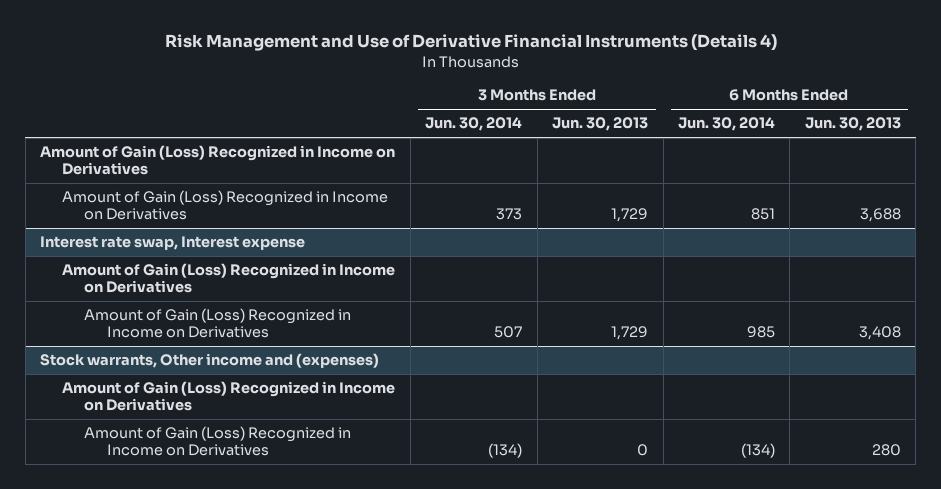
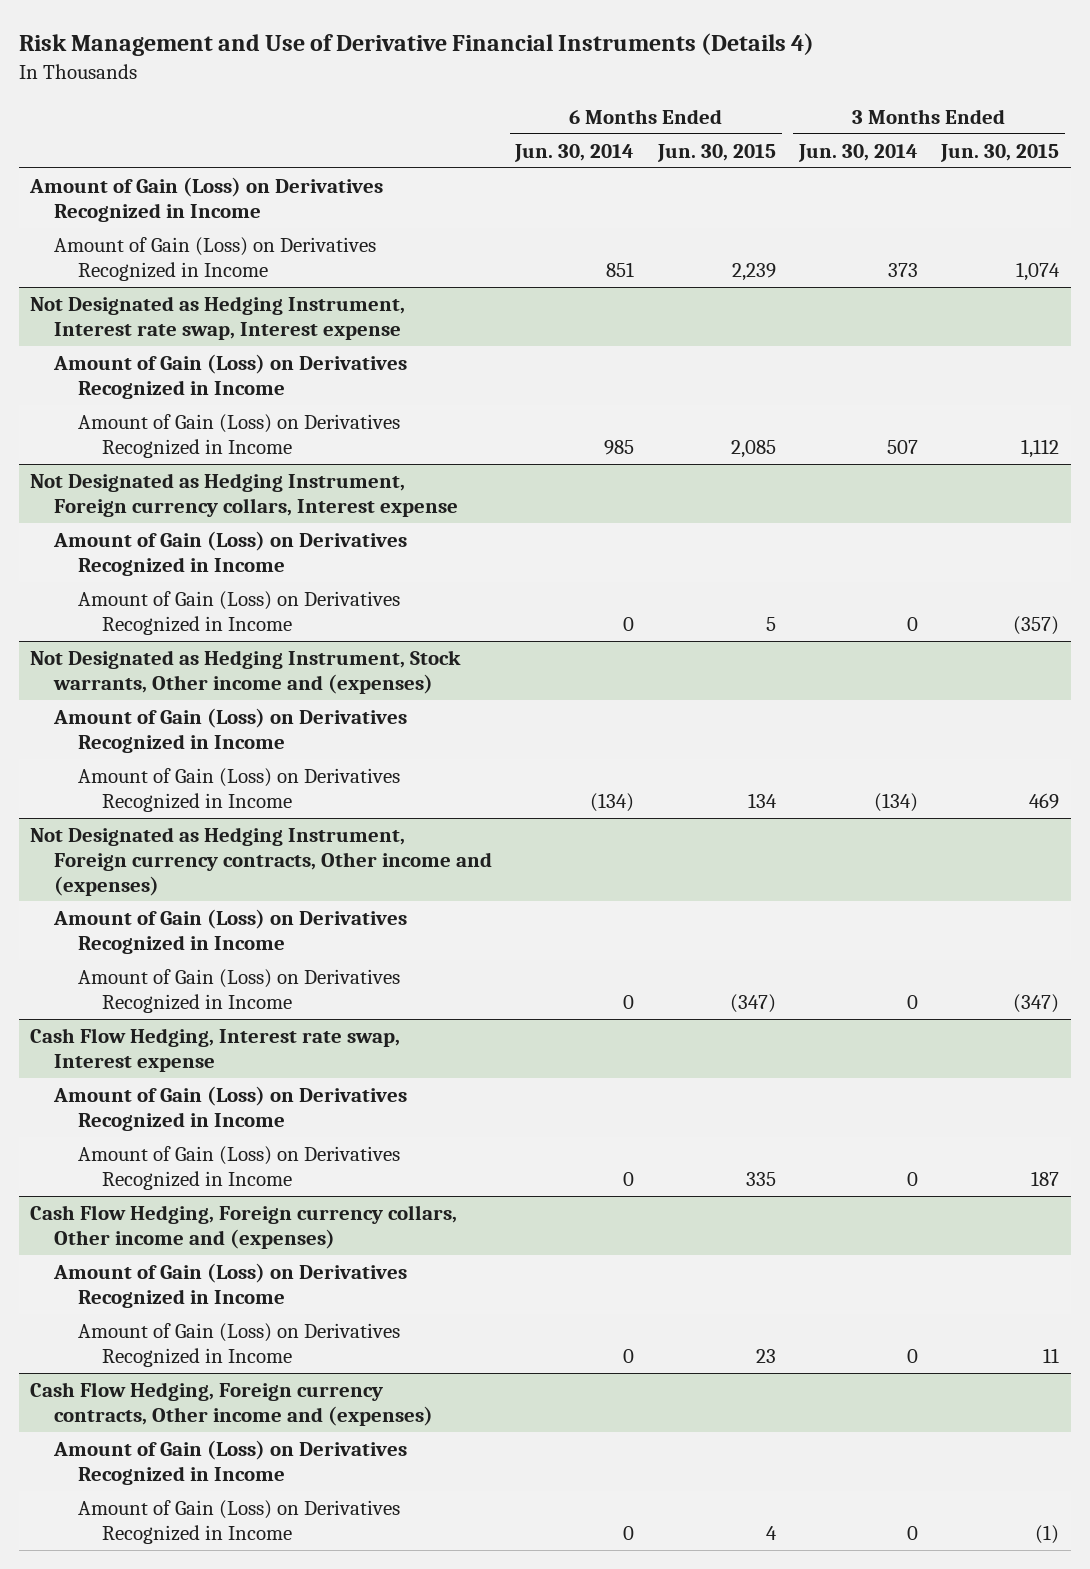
- | 3 Months Ended Jun. 30, 2014 | 3 Months Ended Jun. 30, 2013 | 6 Months Ended Jun. 30, 2014 | 6 Months Ended Jun. 30, 2013
+ | 6 Months Ended Jun. 30, 2014 | 6 Months Ended Jun. 30, 2015 | 3 Months Ended Jun. 30, 2014 | 3 Months Ended Jun. 30, 2015
- Amount of Gain (Loss) Recognized in Income on Derivatives
- Amount of Gain (Loss) Recognized in Income on Derivatives | 373 | 1,729 | 851 | 3,688
- Interest rate swap, Interest expense
- Amount of Gain (Loss) Recognized in Income on Derivatives
- Amount of Gain (Loss) Recognized in Income on Derivatives | 507 | 1,729 | 985 | 3,408
- Stock warrants, Other income and (expenses)
- Amount of Gain (Loss) Recognized in Income on Derivatives
- Amount of Gain (Loss) Recognized in Income on Derivatives | (134) | 0 | (134) | 280
+ Amount of Gain (Loss) on Derivatives Recognized in Income
+ Amount of Gain (Loss) on Derivatives Recognized in Income | 851 | 2,239 | 373 | 1,074
+ Not Designated as Hedging Instrument, Interest rate swap, Interest expense
+ Amount of Gain (Loss) on Derivatives Recognized in Income
+ Amount of Gain (Loss) on Derivatives Recognized in Income | 985 | 2,085 | 507 | 1,112
+ Not Designated as Hedging Instrument, Foreign currency collars, Interest expense
+ Amount of Gain (Loss) on Derivatives Recognized in Income
+ Amount of Gain (Loss) on Derivatives Recognized in Income | 0 | 5 | 0 | (357)
+ Not Designated as Hedging Instrument, Stock warrants, Other income and (expenses)
+ Amount of Gain (Loss) on Derivatives Recognized in Income
+ Amount of Gain (Loss) on Derivatives Recognized in Income | (134) | 134 | (134) | 469
+ Not Designated as Hedging Instrument, Foreign currency contracts, Other income and (expenses)
+ Amount of Gain (Loss) on Derivatives Recognized in Income
+ Amount of Gain (Loss) on Derivatives Recognized in Income | 0 | (347) | 0 | (347)
+ Cash Flow Hedging, Interest rate swap, Interest expense
+ Amount of Gain (Loss) on Derivatives Recognized in Income
+ Amount of Gain (Loss) on Derivatives Recognized in Income | 0 | 335 | 0 | 187
+ Cash Flow Hedging, Foreign currency collars, Other income and (expenses)
+ Amount of Gain (Loss) on Derivatives Recognized in Income
+ Amount of Gain (Loss) on Derivatives Recognized in Income | 0 | 23 | 0 | 11
+ Cash Flow Hedging, Foreign currency contracts, Other income and (expenses)
+ Amount of Gain (Loss) on Derivatives Recognized in Income
+ Amount of Gain (Loss) on Derivatives Recognized in Income | 0 | 4 | 0 | (1)

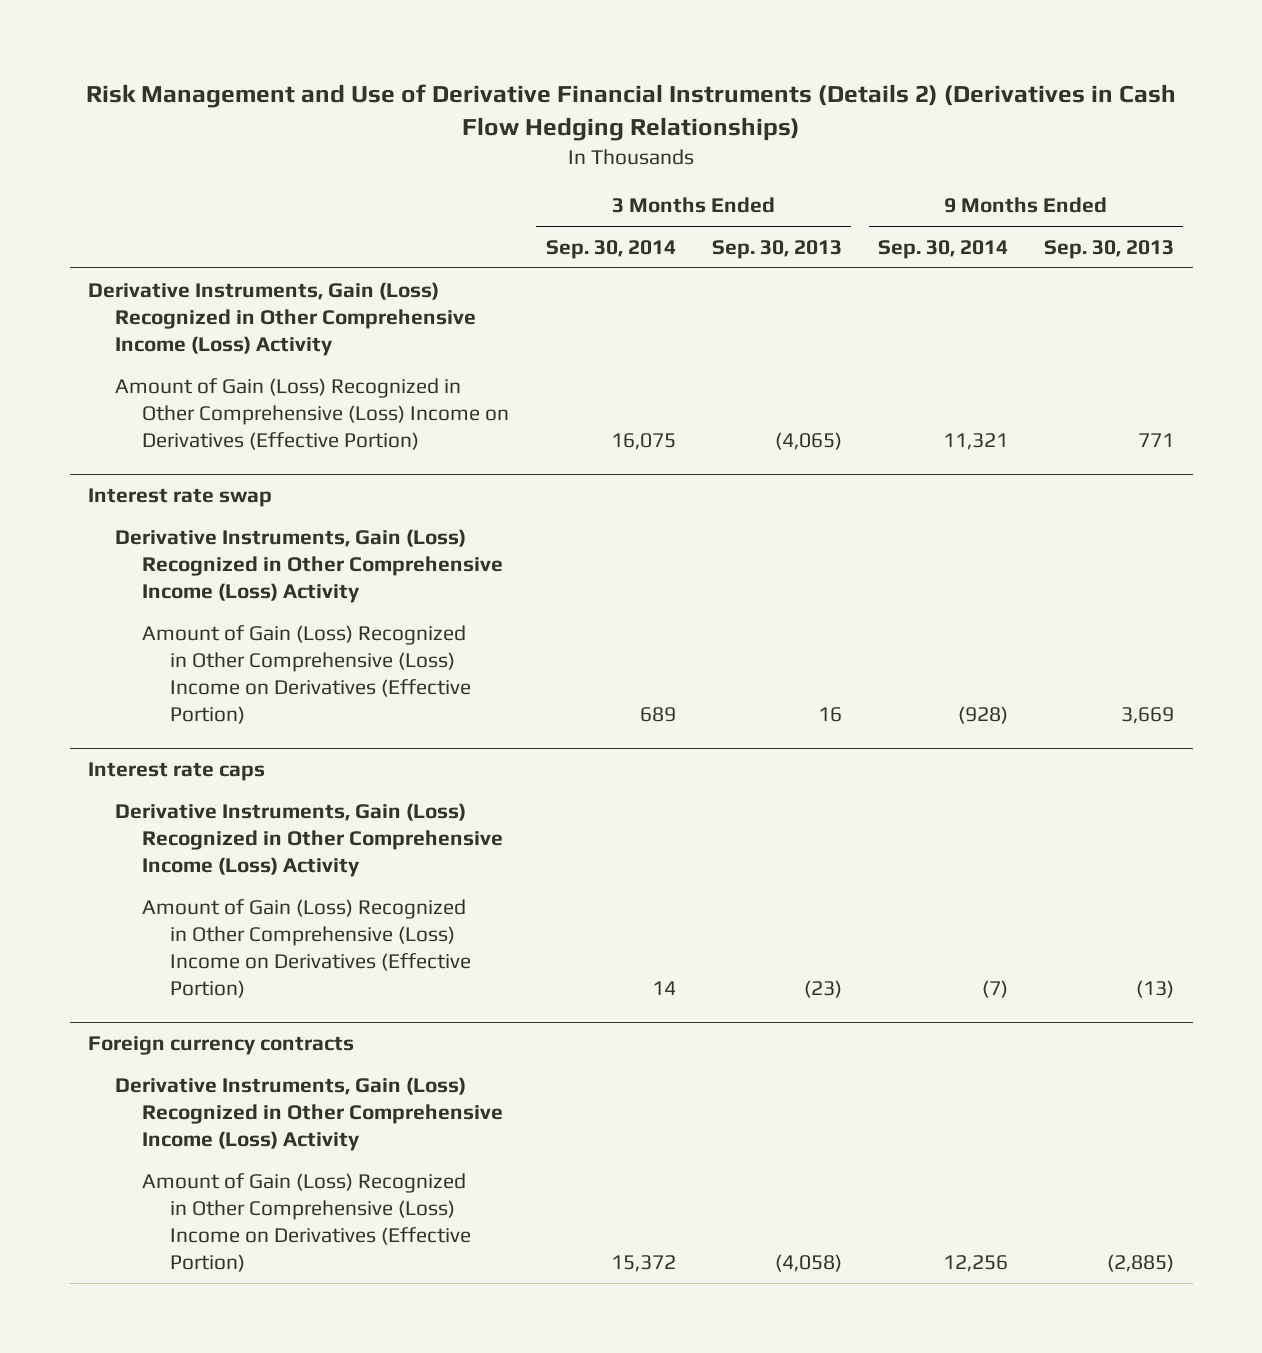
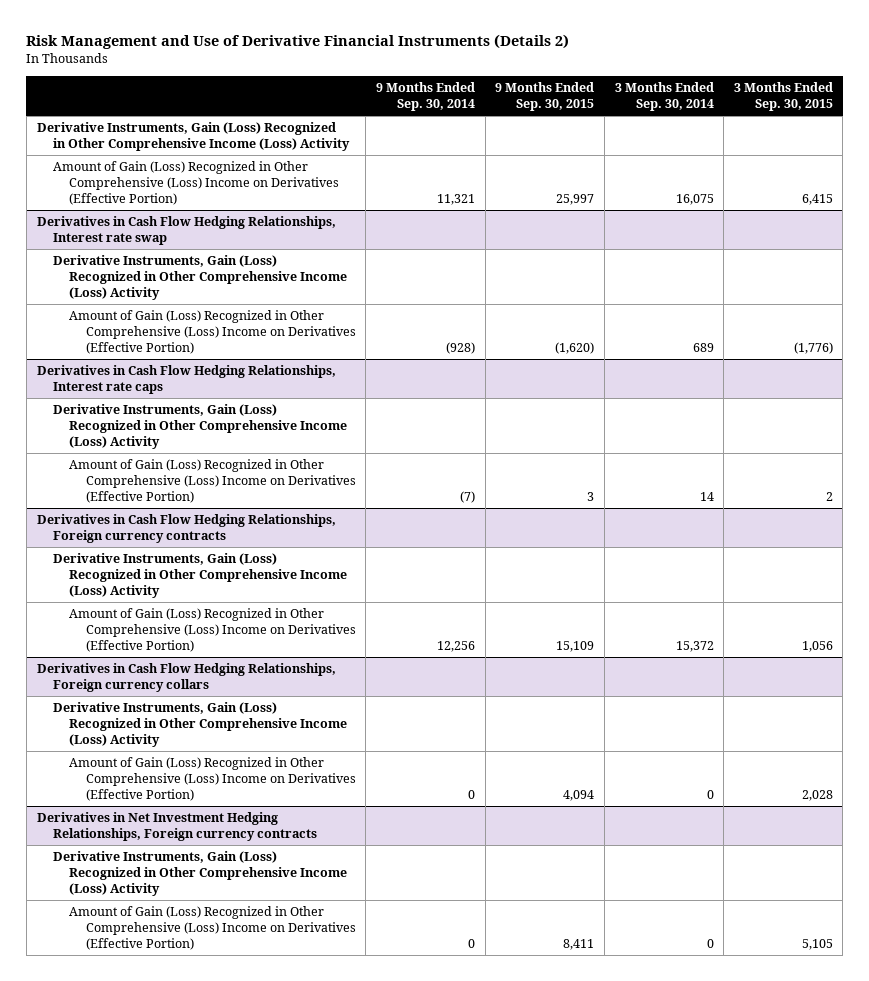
- Risk Management and Use of Derivative Financial Instruments (Details 2) (Derivatives in Cash Flow Hedging Relationships)
+ Risk Management and Use of Derivative Financial Instruments (Details 2)
- | 3 Months Ended Sep. 30, 2014 | 3 Months Ended Sep. 30, 2013 | 9 Months Ended Sep. 30, 2014 | 9 Months Ended Sep. 30, 2013
+ | 9 Months Ended Sep. 30, 2014 | 9 Months Ended Sep. 30, 2015 | 3 Months Ended Sep. 30, 2014 | 3 Months Ended Sep. 30, 2015
- Interest rate swap
+ Derivatives in Cash Flow Hedging Relationships, Interest rate swap
- Interest rate caps
+ Derivatives in Cash Flow Hedging Relationships, Interest rate caps
- Foreign currency contracts
+ Derivatives in Cash Flow Hedging Relationships, Foreign currency contracts
+ Derivatives in Cash Flow Hedging Relationships, Foreign currency collars
+ Derivative Instruments, Gain (Loss) Recognized in Other Comprehensive Income (Loss) Activity
+ Amount of Gain (Loss) Recognized in Other Comprehensive (Loss) Income on Derivatives (Effective Portion) | 0 | 4,094 | 0 | 2,028
+ Derivatives in Net Investment Hedging Relationships, Foreign currency contracts
+ Derivative Instruments, Gain (Loss) Recognized in Other Comprehensive Income (Loss) Activity
+ Amount of Gain (Loss) Recognized in Other Comprehensive (Loss) Income on Derivatives (Effective Portion) | 0 | 8,411 | 0 | 5,105

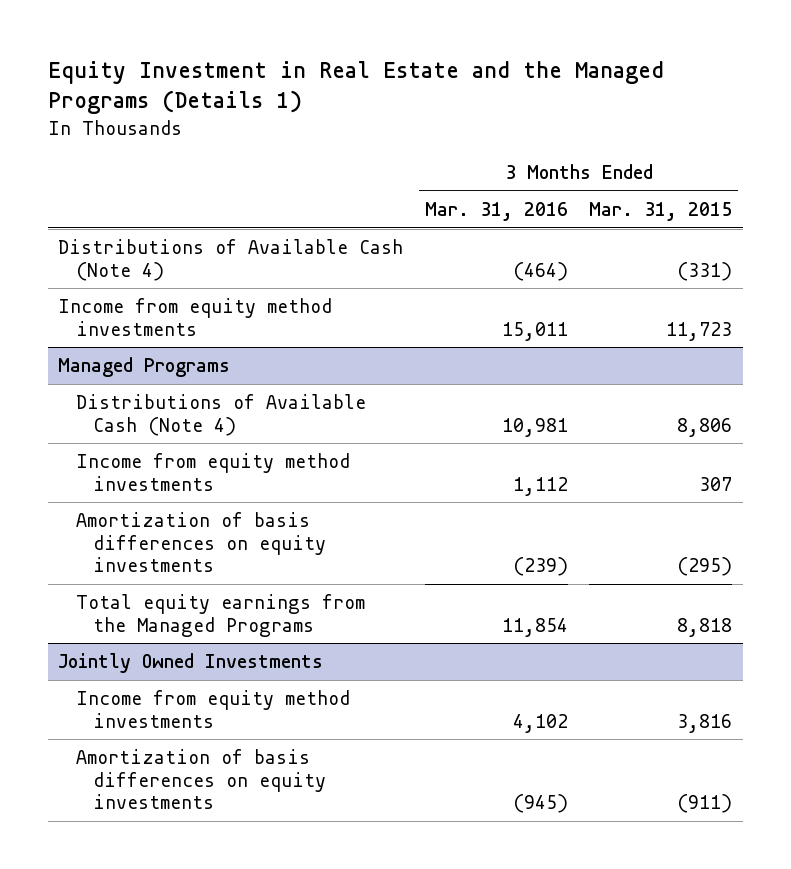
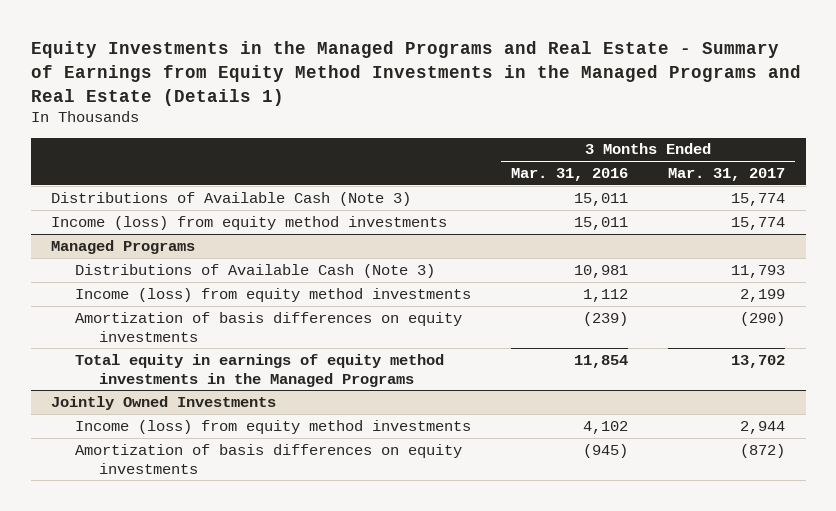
- Equity Investment in Real Estate and the Managed Programs (Details 1)
+ Equity Investments in the Managed Programs and Real Estate - Summary of Earnings from Equity Method Investments in the Managed Programs and Real Estate (Details 1)
- | 3 Months Ended Mar. 31, 2016 | 3 Months Ended Mar. 31, 2015
+ | 3 Months Ended Mar. 31, 2016 | 3 Months Ended Mar. 31, 2017
- Distributions of Available Cash (Note 4) | (464) | (331)
- Income from equity method investments | 15,011 | 11,723
+ Distributions of Available Cash (Note 3) | 15,011 | 15,774
+ Income (loss) from equity method investments | 15,011 | 15,774
@ Managed Programs
- Distributions of Available Cash (Note 4) | 10,981 | 8,806
- Income from equity method investments | 1,112 | 307
+ Distributions of Available Cash (Note 3) | 10,981 | 11,793
+ Income (loss) from equity method investments | 1,112 | 2,199
- Total equity earnings from the Managed Programs | 11,854 | 8,818
+ Total equity in earnings of equity method investments in the Managed Programs | 11,854 | 13,702
@ Jointly Owned Investments
- Income from equity method investments | 4,102 | 3,816
+ Income (loss) from equity method investments | 4,102 | 2,944

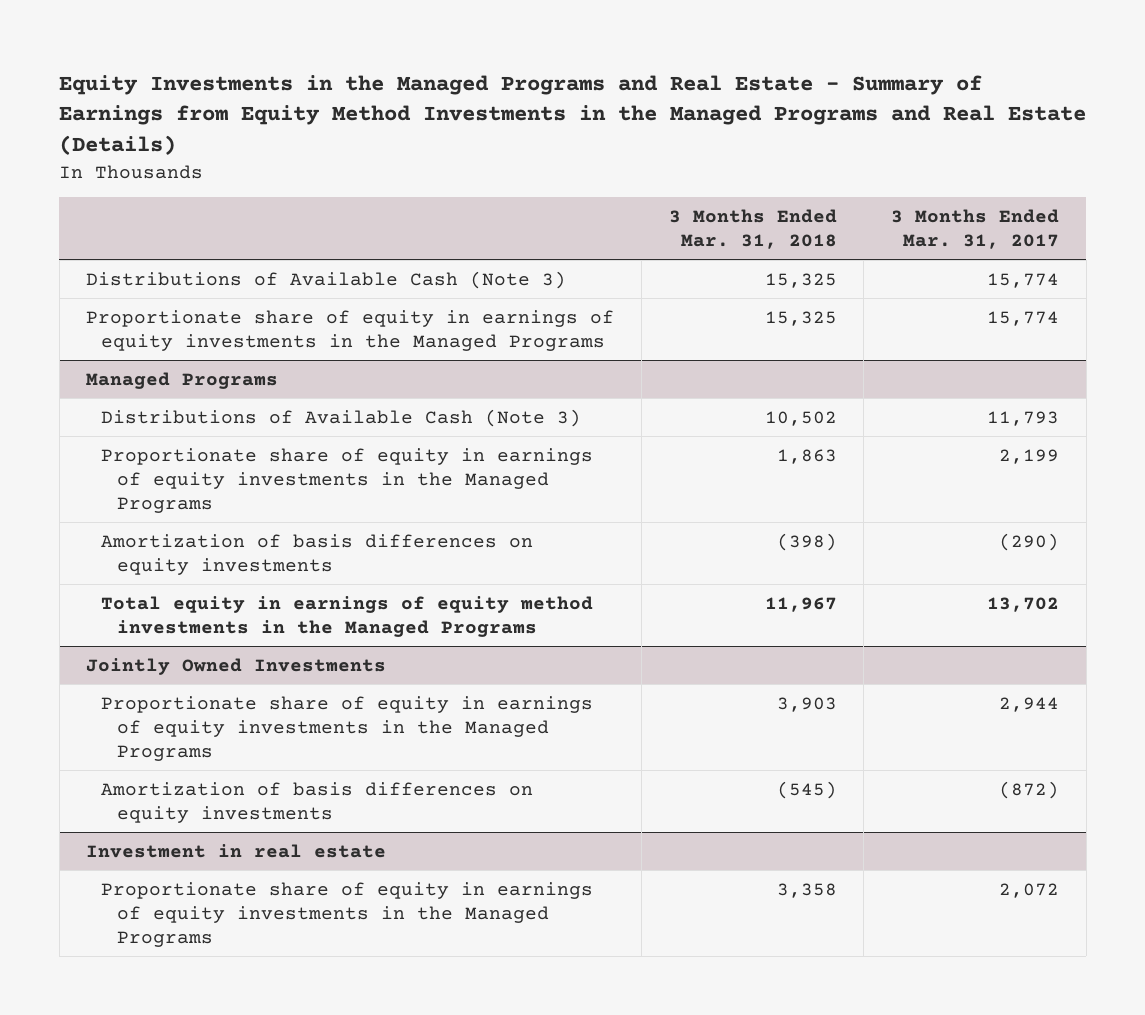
- Equity Investments in the Managed Programs and Real Estate - Summary of Earnings from Equity Method Investments in the Managed Programs and Real Estate (Details 1)
+ Equity Investments in the Managed Programs and Real Estate - Summary of Earnings from Equity Method Investments in the Managed Programs and Real Estate (Details)
- | 3 Months Ended Mar. 31, 2016 | 3 Months Ended Mar. 31, 2017
+ | 3 Months Ended Mar. 31, 2018 | 3 Months Ended Mar. 31, 2017
- Income (loss) from equity method investments | 15,011 | 15,774
+ Proportionate share of equity in earnings of equity investments in the Managed Programs | 15,325 | 15,774
@ Managed Programs
- Income (loss) from equity method investments | 1,112 | 2,199
+ Proportionate share of equity in earnings of equity investments in the Managed Programs | 1,863 | 2,199
@ Jointly Owned Investments
- Income (loss) from equity method investments | 4,102 | 2,944
+ Proportionate share of equity in earnings of equity investments in the Managed Programs | 3,903 | 2,944
+ Investment in real estate
+ Proportionate share of equity in earnings of equity investments in the Managed Programs | 3,358 | 2,072

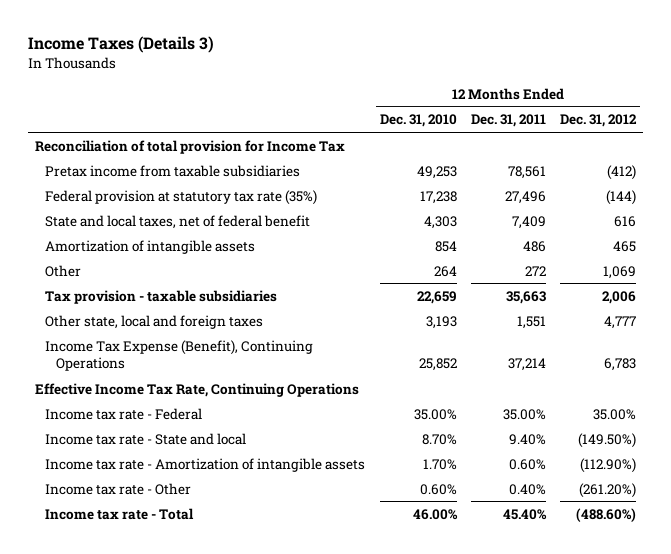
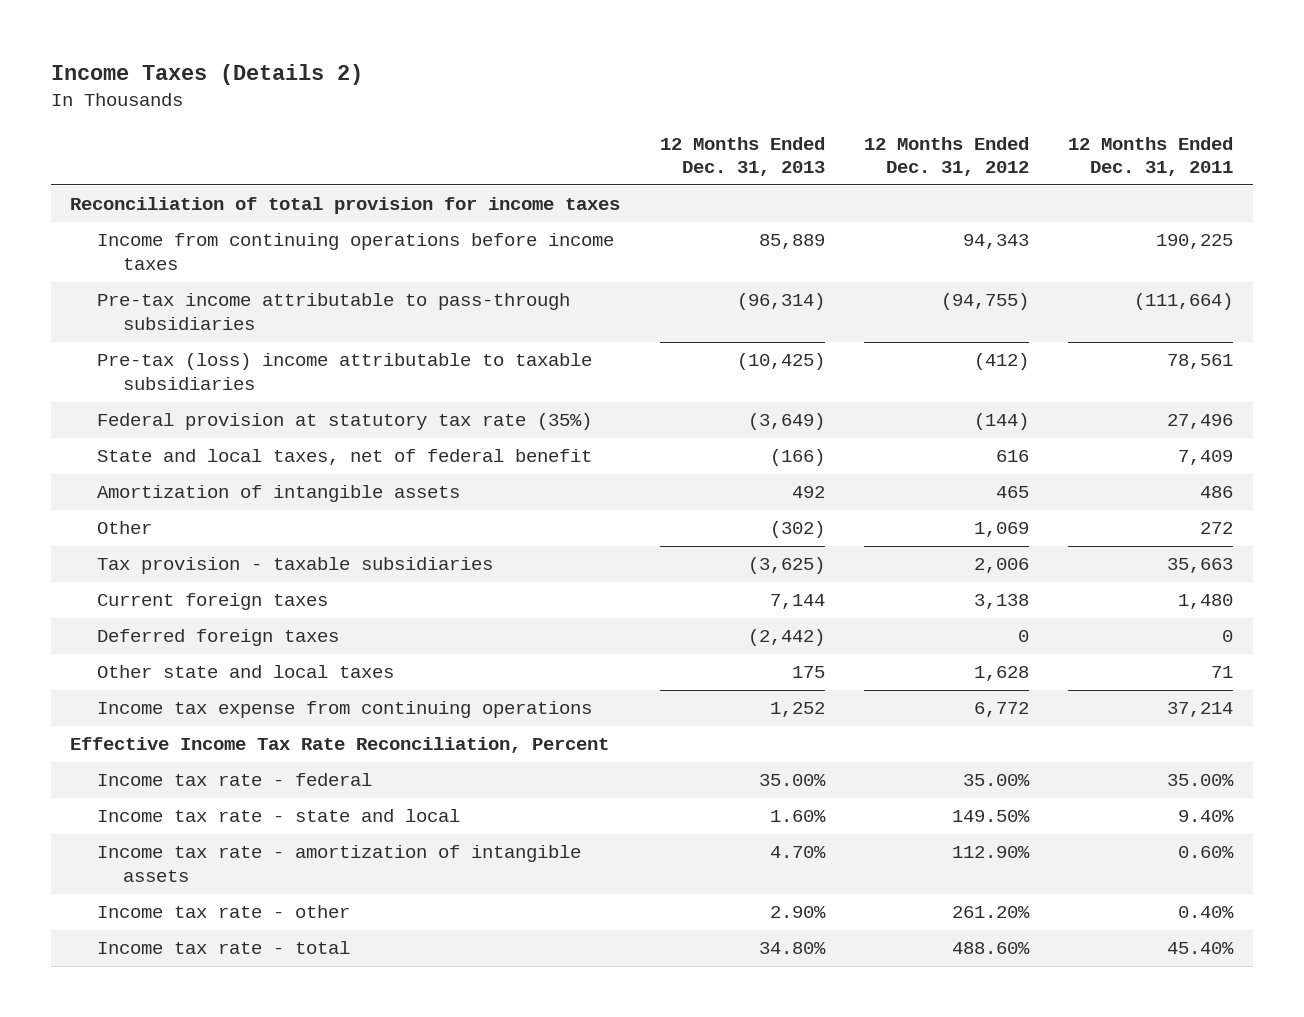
- Income Taxes (Details 3)
+ Income Taxes (Details 2)
- | 12 Months Ended Dec. 31, 2010 | 12 Months Ended Dec. 31, 2011 | 12 Months Ended Dec. 31, 2012
+ | 12 Months Ended Dec. 31, 2013 | 12 Months Ended Dec. 31, 2012 | 12 Months Ended Dec. 31, 2011
- Reconciliation of total provision for Income Tax
- Pretax income from taxable subsidiaries | 49,253 | 78,561 | (412)
+ Reconciliation of total provision for income taxes
+ Income from continuing operations before income taxes | 85,889 | 94,343 | 190,225
+ Pre-tax income attributable to pass-through subsidiaries | (96,314) | (94,755) | (111,664)
+ Pre-tax (loss) income attributable to taxable subsidiaries | (10,425) | (412) | 78,561
- Other state, local and foreign taxes | 3,193 | 1,551 | 4,777
- Income Tax Expense (Benefit), Continuing Operations | 25,852 | 37,214 | 6,783
- Effective Income Tax Rate, Continuing Operations
- Income tax rate - Federal | 35.00% | 35.00% | 35.00%
- Income tax rate - State and local | 8.70% | 9.40% | (149.50%)
- Income tax rate - Amortization of intangible assets | 1.70% | 0.60% | (112.90%)
- Income tax rate - Other | 0.60% | 0.40% | (261.20%)
- Income tax rate - Total | 46.00% | 45.40% | (488.60%)
+ Current foreign taxes | 7,144 | 3,138 | 1,480
+ Deferred foreign taxes | (2,442) | 0 | 0
+ Other state and local taxes | 175 | 1,628 | 71
+ Income tax expense from continuing operations | 1,252 | 6,772 | 37,214
+ Effective Income Tax Rate Reconciliation, Percent
+ Income tax rate - federal | 35.00% | 35.00% | 35.00%
+ Income tax rate - state and local | 1.60% | 149.50% | 9.40%
+ Income tax rate - amortization of intangible assets | 4.70% | 112.90% | 0.60%
+ Income tax rate - other | 2.90% | 261.20% | 0.40%
+ Income tax rate - total | 34.80% | 488.60% | 45.40%

